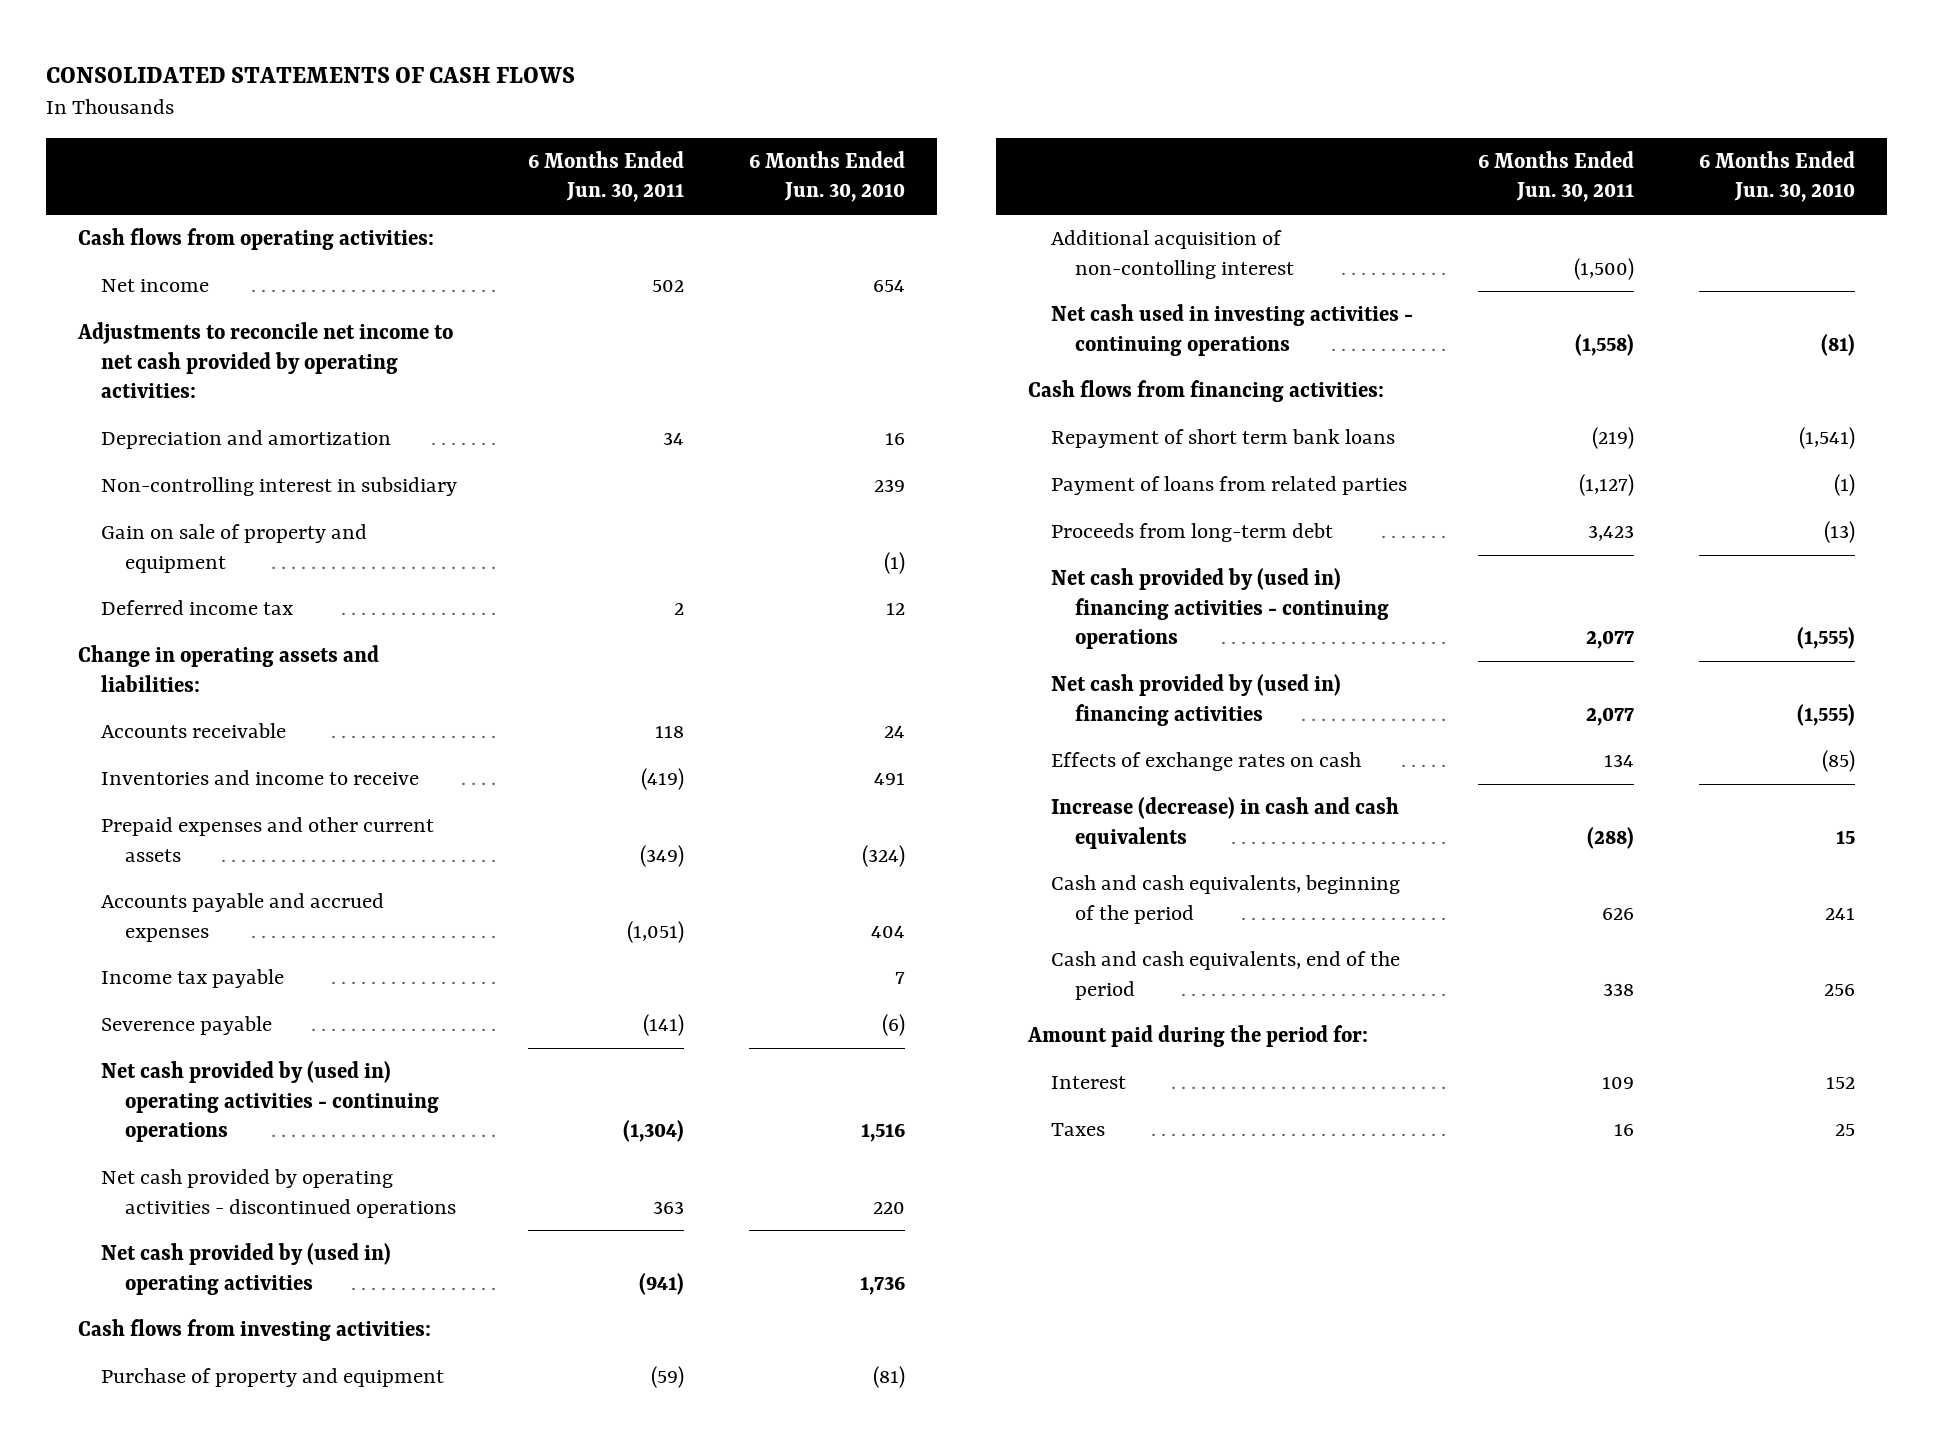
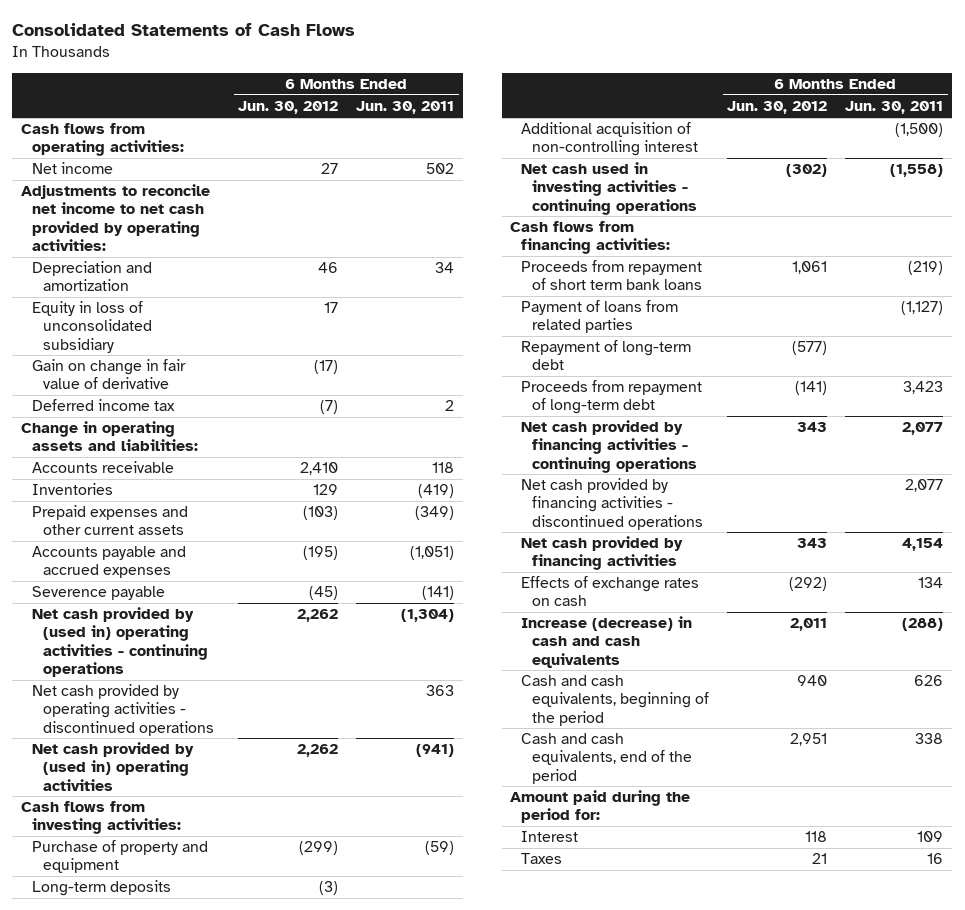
- CONSOLIDATED STATEMENTS OF CASH FLOWS
+ Consolidated Statements of Cash Flows
- | 6 Months Ended Jun. 30, 2011 | 6 Months Ended Jun. 30, 2010
+ | 6 Months Ended Jun. 30, 2012 | 6 Months Ended Jun. 30, 2011
- Non-controlling interest in subsidiary | | 239
- Gain on sale of property and equipment | | (1)
+ Equity in loss of unconsolidated subsidiary | 17 |
+ Gain on change in fair value of derivative | (17) |
- Inventories and income to receive | (419) | 491
+ Inventories | 129 | (419)
- Income tax payable | | 7
- Additional acquisition of non-contolling interest | (1,500) |
+ Long-term deposits | (3) |
+ Additional acquisition of non-controlling interest | | (1,500)
- Repayment of short term bank loans | (219) | (1,541)
+ Proceeds from repayment of short term bank loans | 1,061 | (219)
- Proceeds from long-term debt | 3,423 | (13)
- Net cash provided by (used in) financing activities - continuing operations | 2,077 | (1,555)
- Net cash provided by (used in) financing activities | 2,077 | (1,555)
+ Repayment of long-term debt | (577) |
+ Proceeds from repayment of long-term debt | (141) | 3,423
+ Net cash provided by financing activities - continuing operations | 343 | 2,077
+ Net cash provided by financing activities - discontinued operations | | 2,077
+ Net cash provided by financing activities | 343 | 4,154

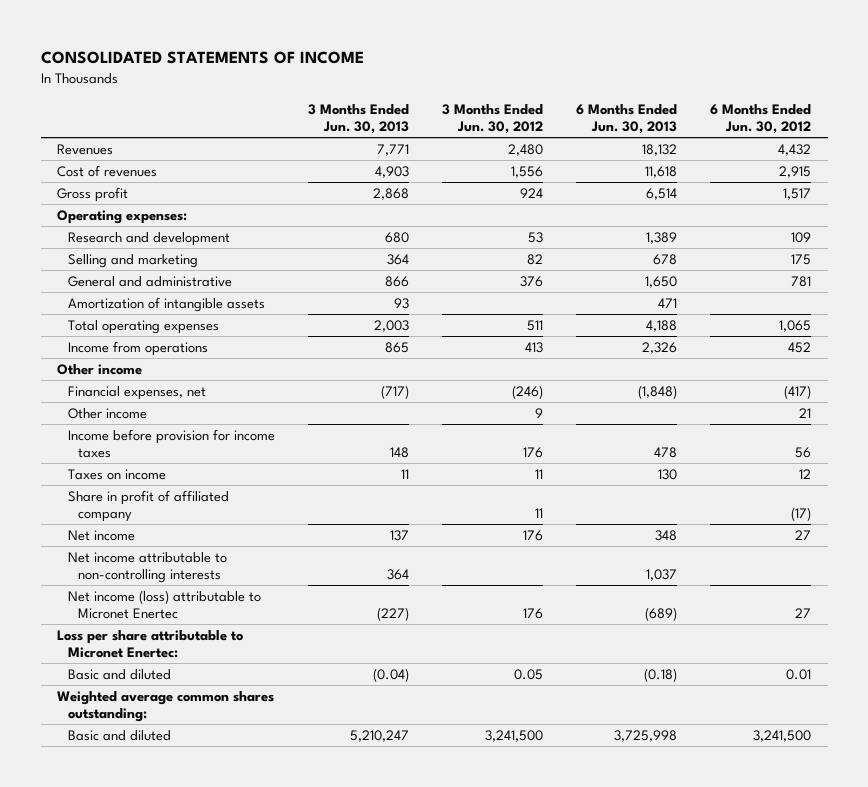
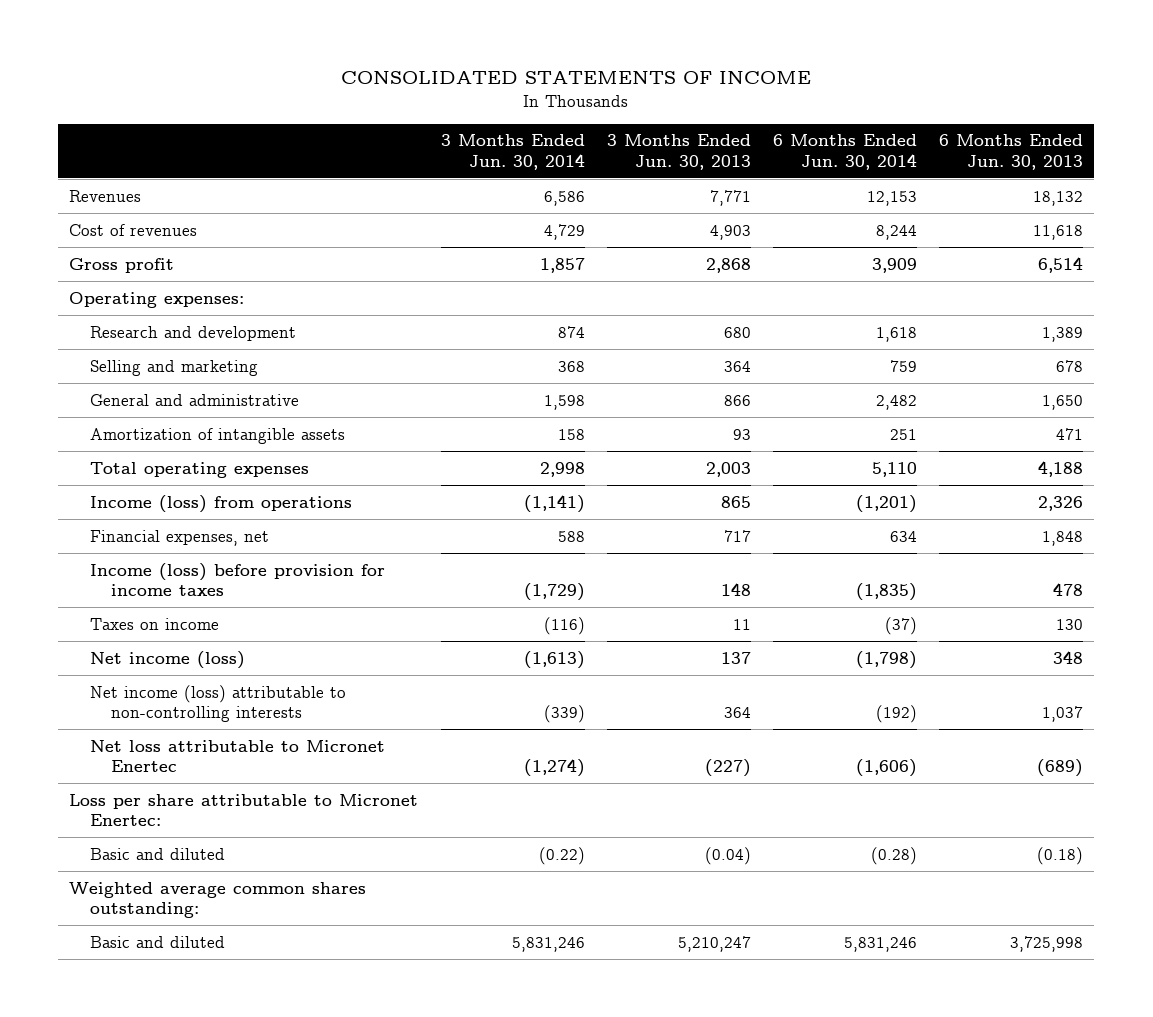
- | 3 Months Ended Jun. 30, 2013 | 3 Months Ended Jun. 30, 2012 | 6 Months Ended Jun. 30, 2013 | 6 Months Ended Jun. 30, 2012
+ | 3 Months Ended Jun. 30, 2014 | 3 Months Ended Jun. 30, 2013 | 6 Months Ended Jun. 30, 2014 | 6 Months Ended Jun. 30, 2013
- Income from operations | 865 | 413 | 2,326 | 452
- Other income
- Financial expenses, net | (717) | (246) | (1,848) | (417)
- Other income | | 9 | | 21
- Income before provision for income taxes | 148 | 176 | 478 | 56
+ Income (loss) from operations | (1,141) | 865 | (1,201) | 2,326
+ Financial expenses, net | 588 | 717 | 634 | 1,848
+ Income (loss) before provision for income taxes | (1,729) | 148 | (1,835) | 478
- Share in profit of affiliated company | | 11 | | (17)
- Net income | 137 | 176 | 348 | 27
- Net income attributable to non-controlling interests | 364 | | 1,037 |
- Net income (loss) attributable to Micronet Enertec | (227) | 176 | (689) | 27
+ Net income (loss) | (1,613) | 137 | (1,798) | 348
+ Net income (loss) attributable to non-controlling interests | (339) | 364 | (192) | 1,037
+ Net loss attributable to Micronet Enertec | (1,274) | (227) | (1,606) | (689)

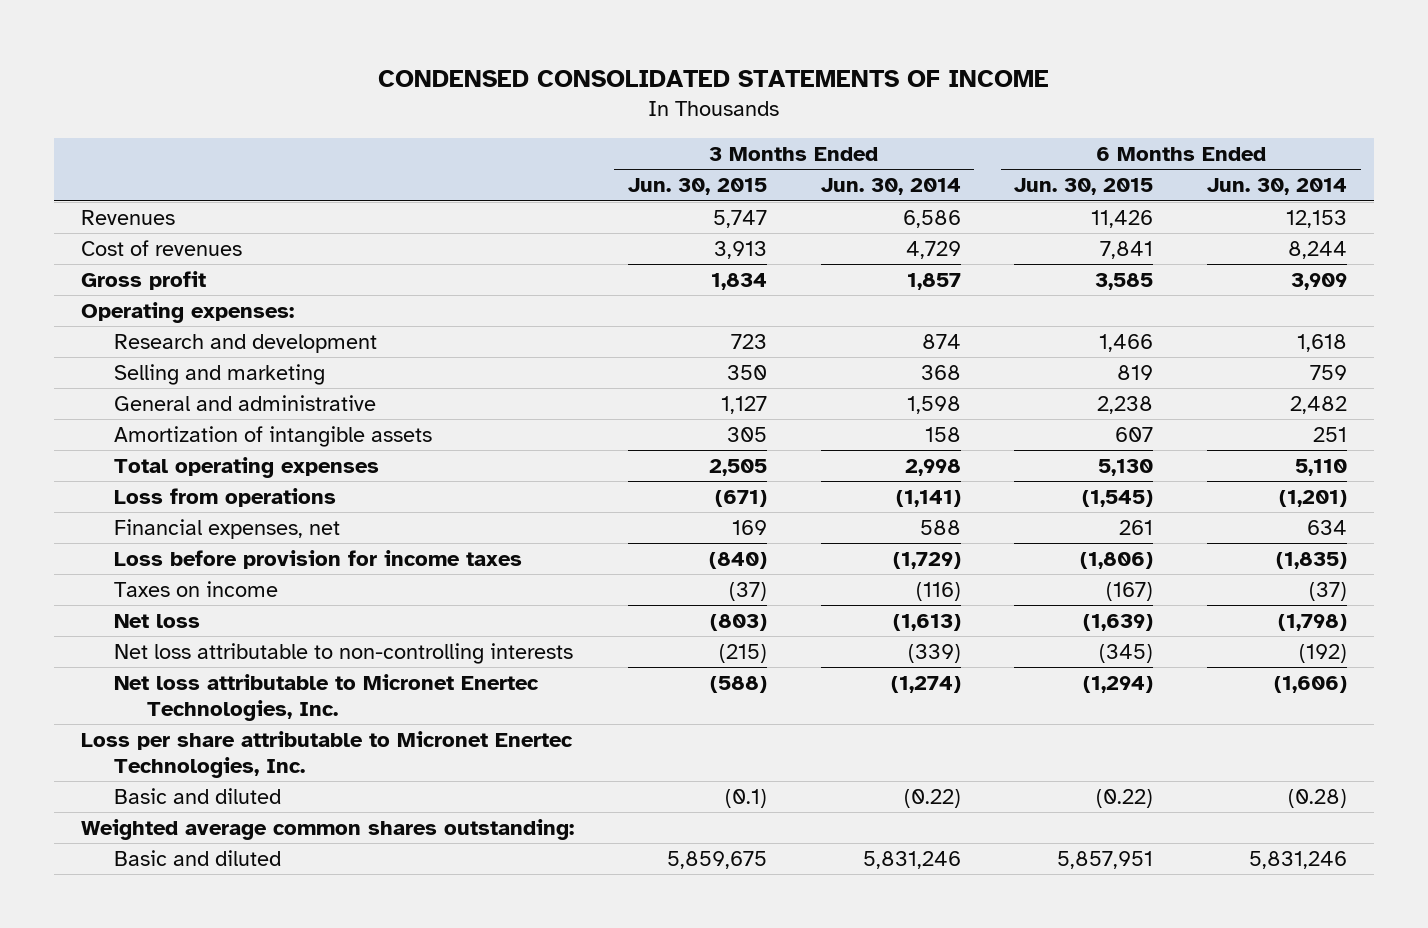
- CONSOLIDATED STATEMENTS OF INCOME
+ CONDENSED CONSOLIDATED STATEMENTS OF INCOME
- | 3 Months Ended Jun. 30, 2014 | 3 Months Ended Jun. 30, 2013 | 6 Months Ended Jun. 30, 2014 | 6 Months Ended Jun. 30, 2013
+ | 3 Months Ended Jun. 30, 2015 | 3 Months Ended Jun. 30, 2014 | 6 Months Ended Jun. 30, 2015 | 6 Months Ended Jun. 30, 2014
- Income (loss) from operations | (1,141) | 865 | (1,201) | 2,326
+ Loss from operations | (671) | (1,141) | (1,545) | (1,201)
- Income (loss) before provision for income taxes | (1,729) | 148 | (1,835) | 478
+ Loss before provision for income taxes | (840) | (1,729) | (1,806) | (1,835)
- Net income (loss) | (1,613) | 137 | (1,798) | 348
- Net income (loss) attributable to non-controlling interests | (339) | 364 | (192) | 1,037
- Net loss attributable to Micronet Enertec | (1,274) | (227) | (1,606) | (689)
- Loss per share attributable to Micronet Enertec:
+ Net loss | (803) | (1,613) | (1,639) | (1,798)
+ Net loss attributable to non-controlling interests | (215) | (339) | (345) | (192)
+ Net loss attributable to Micronet Enertec Technologies, Inc. | (588) | (1,274) | (1,294) | (1,606)
+ Loss per share attributable to Micronet Enertec Technologies, Inc.

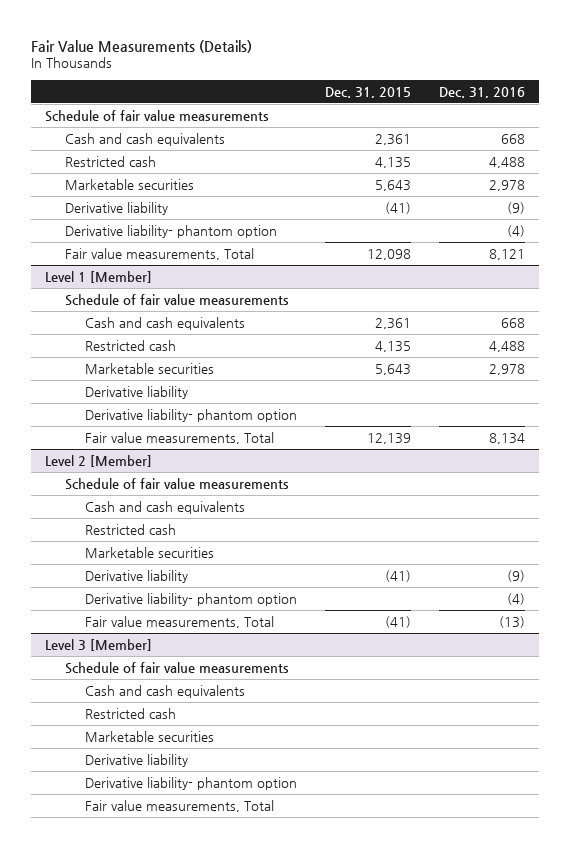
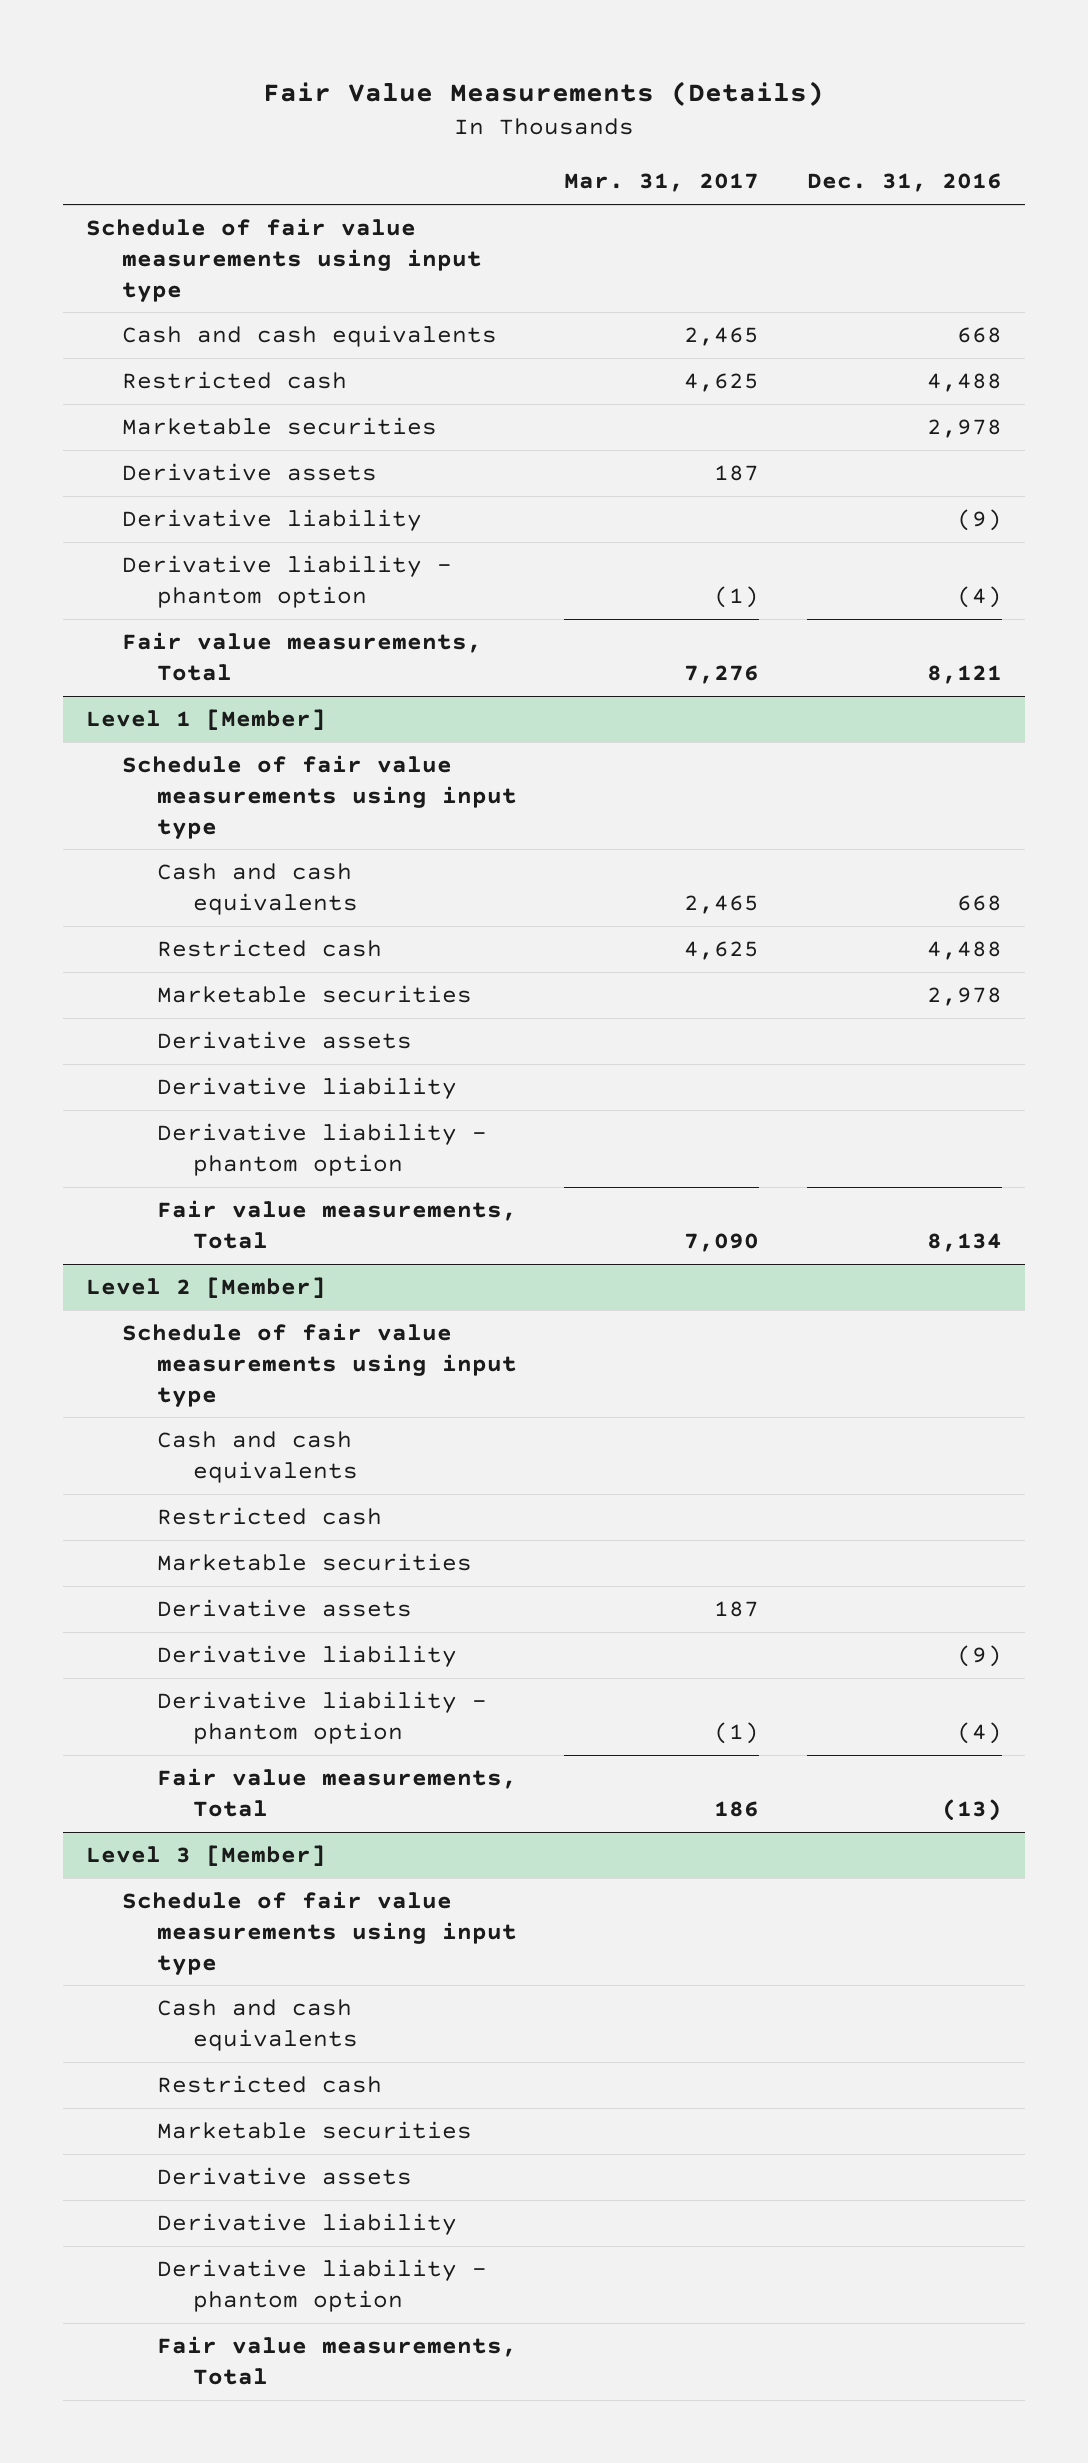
- | Dec. 31, 2015 | Dec. 31, 2016
+ | Mar. 31, 2017 | Dec. 31, 2016
- Schedule of fair value measurements
+ Schedule of fair value measurements using input type
+ Derivative assets | 187 |
- Derivative liability- phantom option | | (4)
+ Derivative liability - phantom option | (1) | (4)
@ Level 1 [Member]
- Schedule of fair value measurements
+ Schedule of fair value measurements using input type
+ Derivative assets
- Derivative liability- phantom option
+ Derivative liability - phantom option
@ Level 2 [Member]
- Schedule of fair value measurements
+ Schedule of fair value measurements using input type
+ Derivative assets | 187 |
- Derivative liability- phantom option | | (4)
+ Derivative liability - phantom option | (1) | (4)
@ Level 3 [Member]
- Schedule of fair value measurements
+ Schedule of fair value measurements using input type
+ Derivative assets
- Derivative liability- phantom option
+ Derivative liability - phantom option

